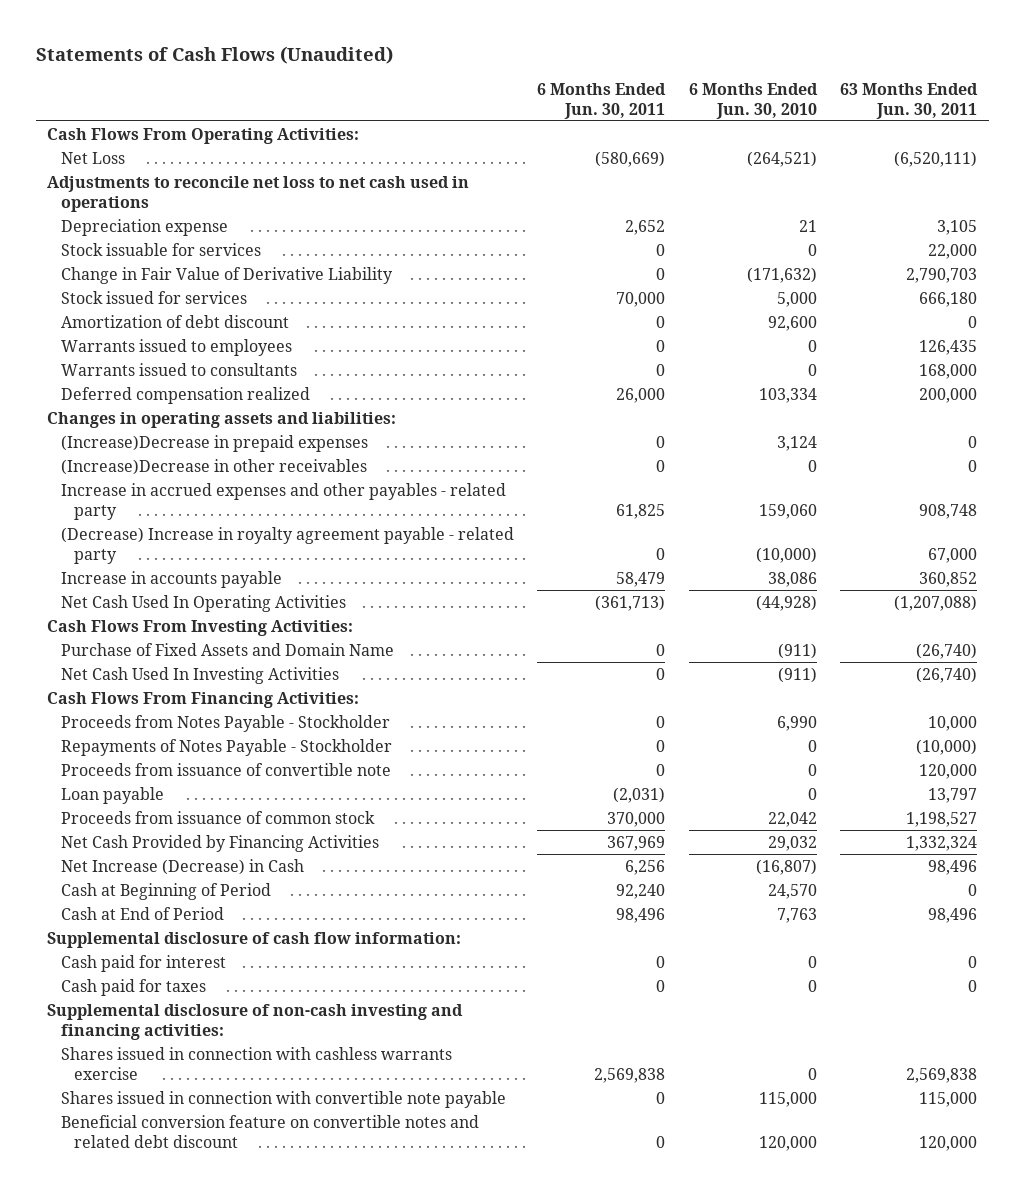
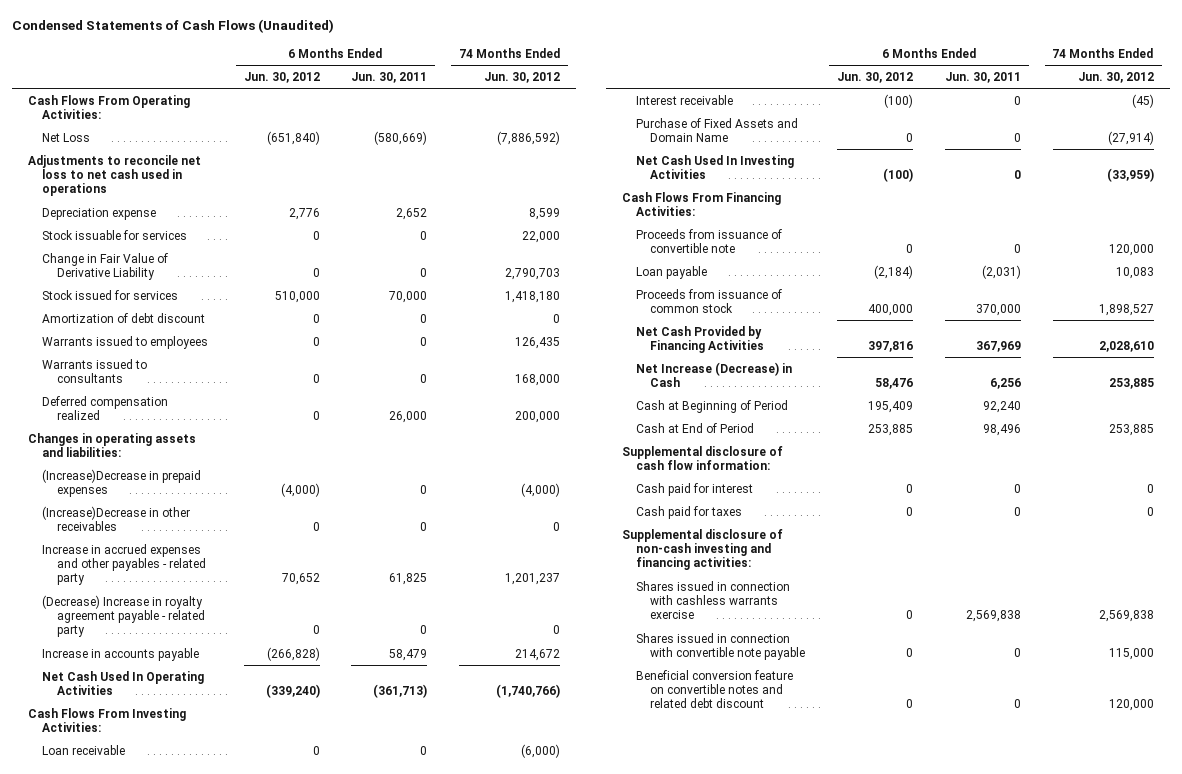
- Statements of Cash Flows (Unaudited)
+ Condensed Statements of Cash Flows (Unaudited)
- | 6 Months Ended Jun. 30, 2011 | 6 Months Ended Jun. 30, 2010 | 63 Months Ended Jun. 30, 2011
+ | 6 Months Ended Jun. 30, 2012 | 6 Months Ended Jun. 30, 2011 | 74 Months Ended Jun. 30, 2012
+ Loan receivable | 0 | 0 | (6,000)
+ Interest receivable | (100) | 0 | (45)
- Proceeds from Notes Payable - Stockholder | 0 | 6,990 | 10,000
- Repayments of Notes Payable - Stockholder | 0 | 0 | (10,000)

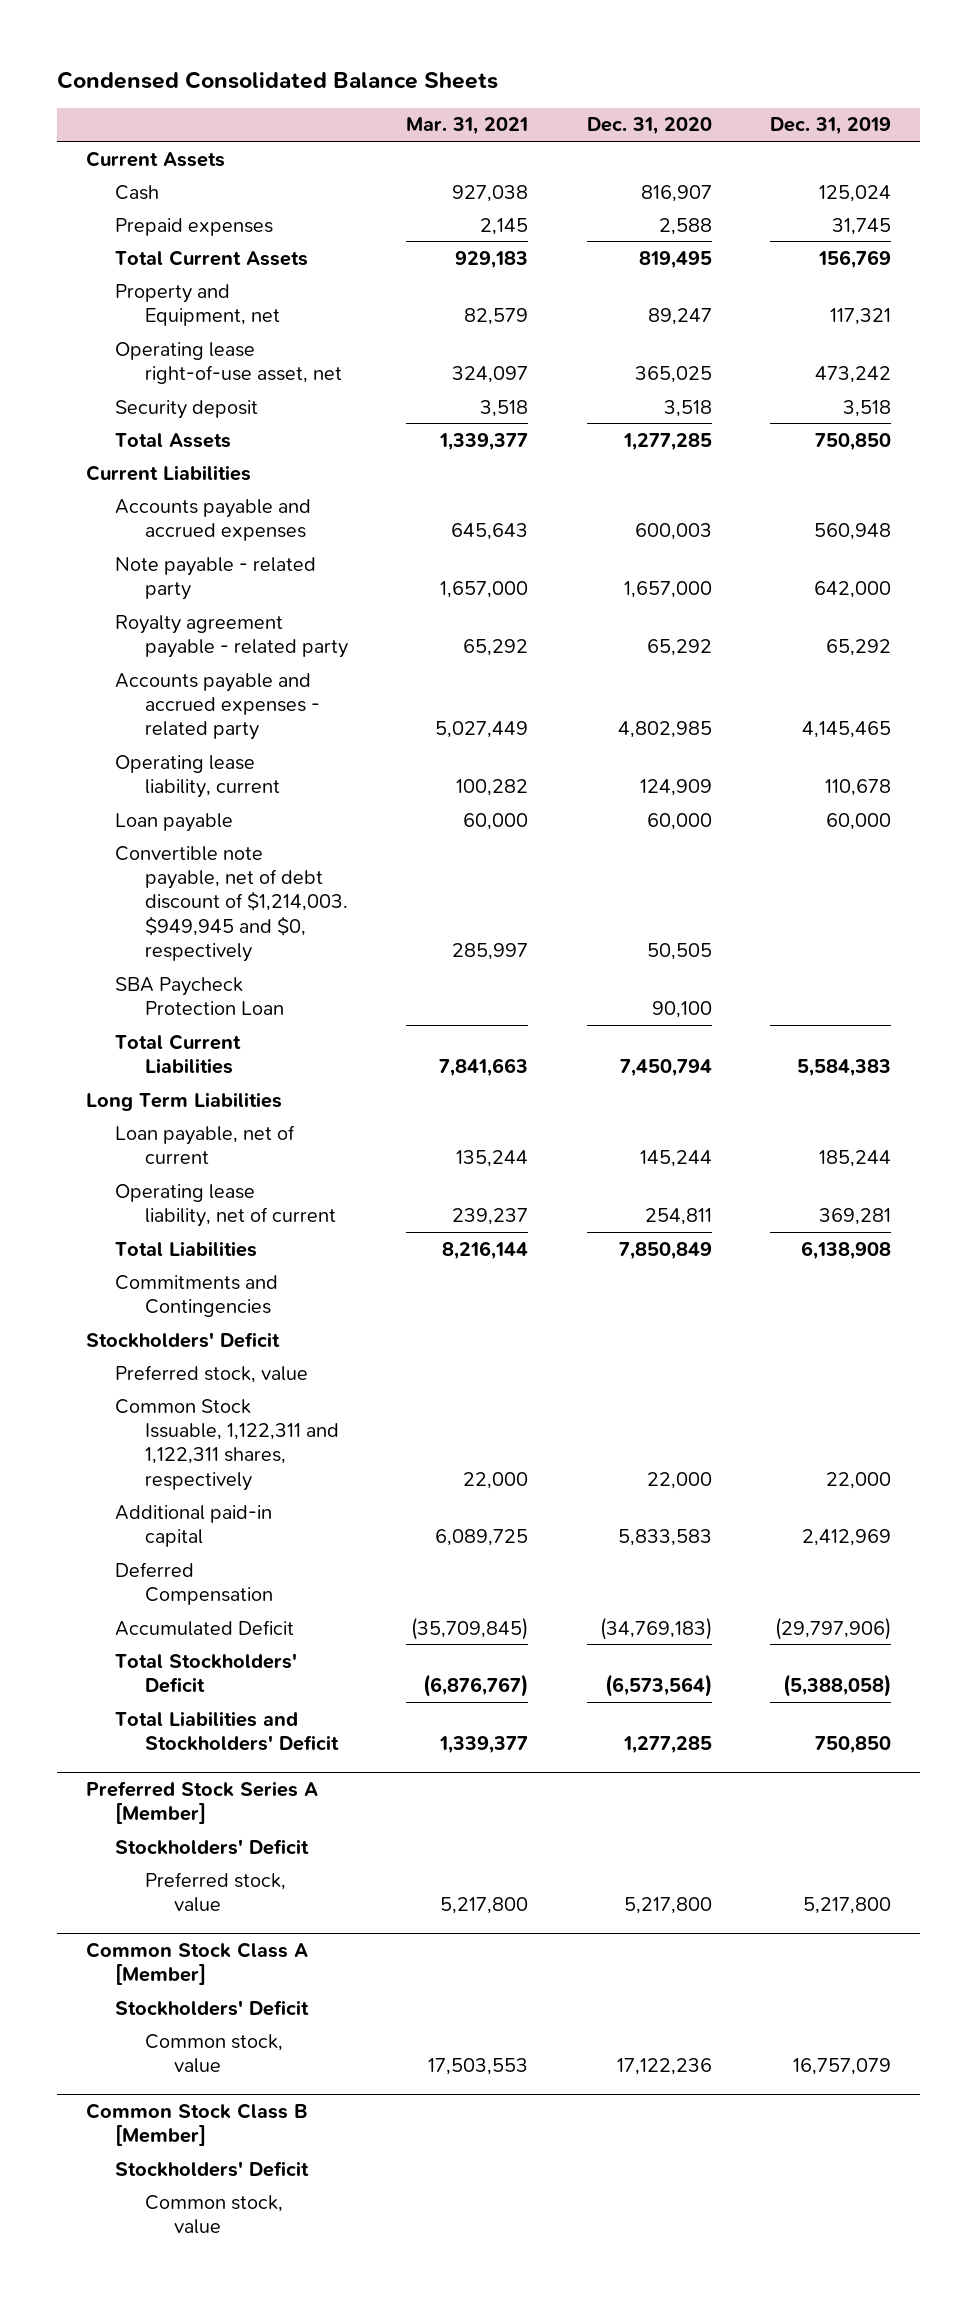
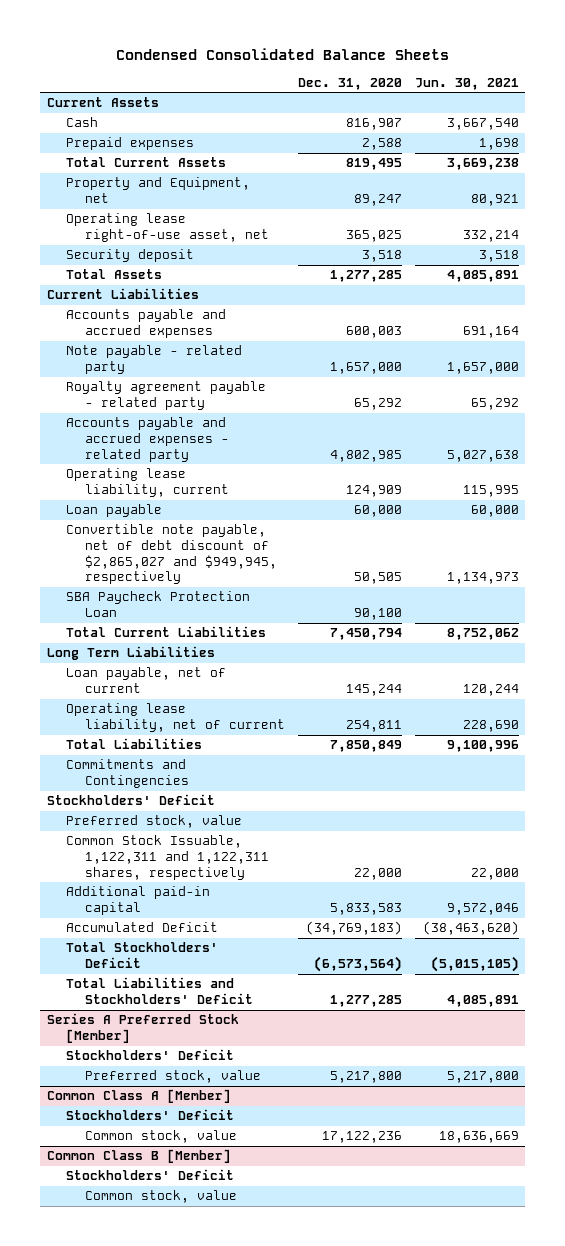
- | Mar. 31, 2021 | Dec. 31, 2020 | Dec. 31, 2019
+ | Dec. 31, 2020 | Jun. 30, 2021
- Convertible note payable, net of debt discount of $1,214,003. $949,945 and $0, respectively | 285,997 | 50,505 |
+ Convertible note payable, net of debt discount of $2,865,027 and $949,945, respectively | 50,505 | 1,134,973
- Deferred Compensation
- Preferred Stock Series A [Member]
+ Series A Preferred Stock [Member]
- Common Stock Class A [Member]
+ Common Class A [Member]
- Common Stock Class B [Member]
+ Common Class B [Member]

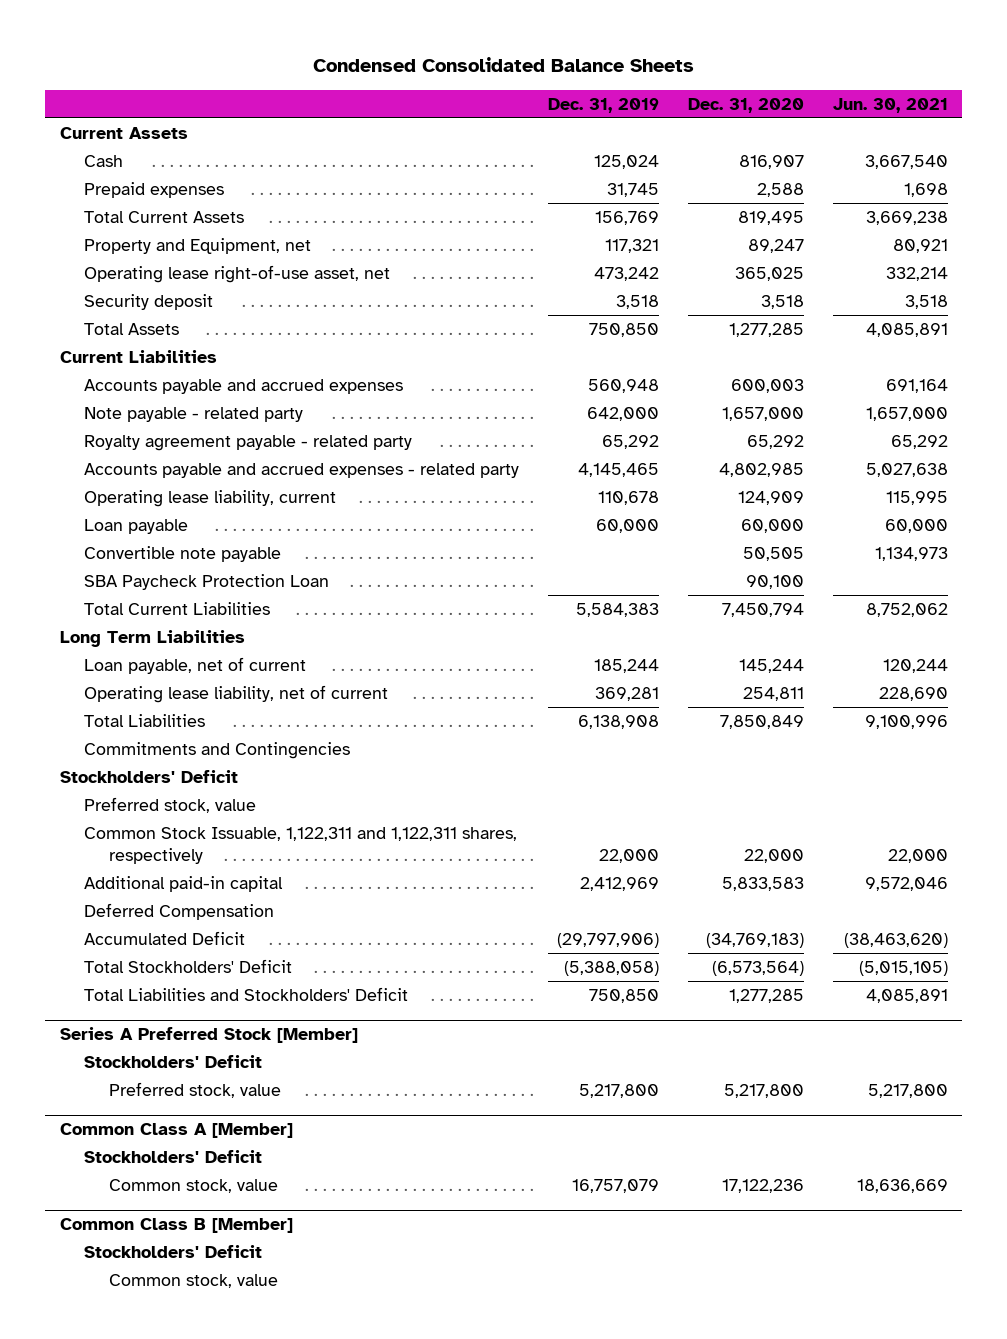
- | Dec. 31, 2020 | Jun. 30, 2021
+ | Dec. 31, 2019 | Dec. 31, 2020 | Jun. 30, 2021
- Convertible note payable, net of debt discount of $2,865,027 and $949,945, respectively | 50,505 | 1,134,973
+ Convertible note payable | | 50,505 | 1,134,973
+ Deferred Compensation

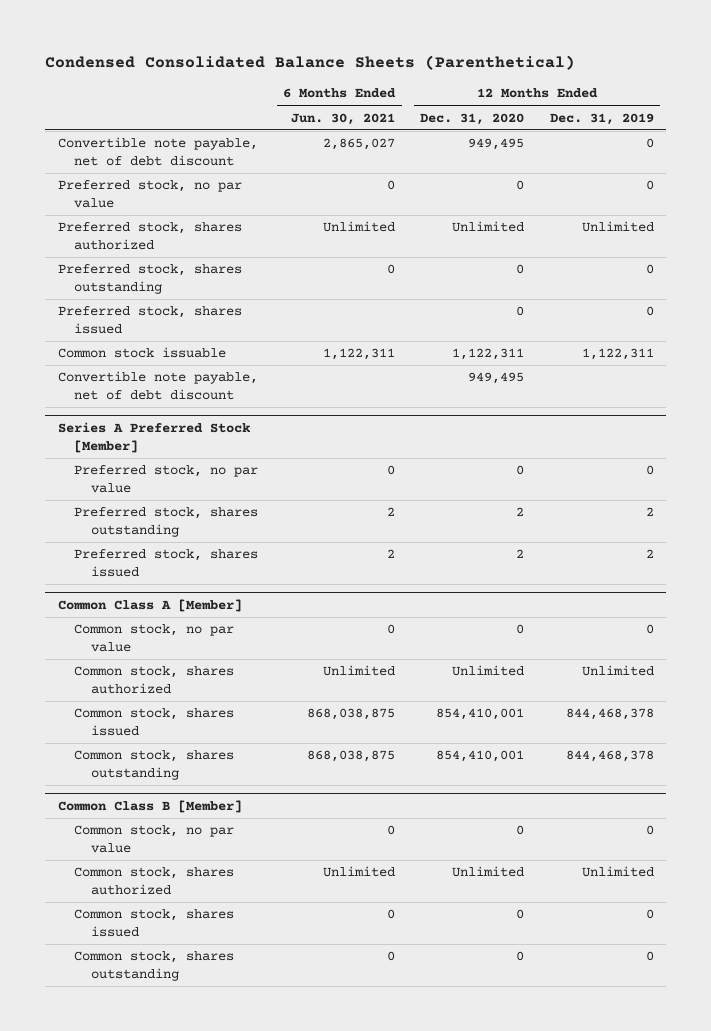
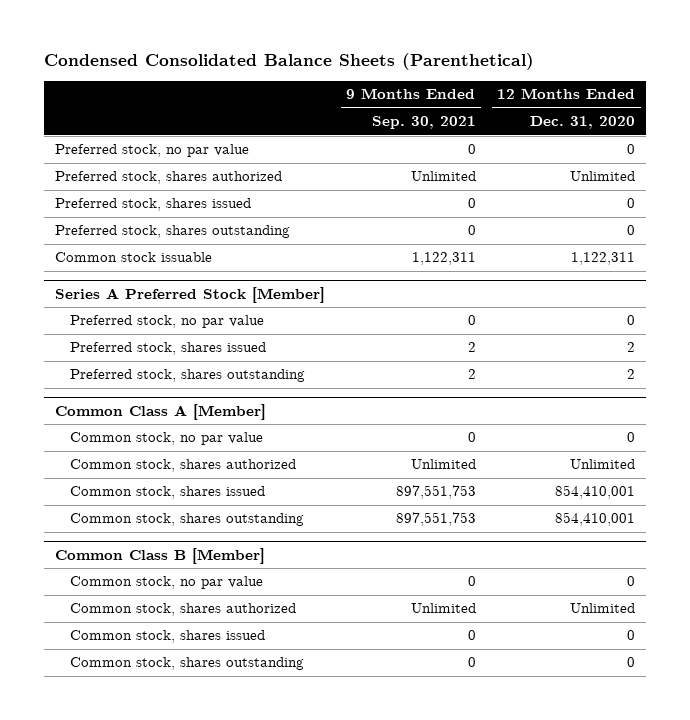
- | 6 Months Ended Jun. 30, 2021 | 12 Months Ended Dec. 31, 2020 | 12 Months Ended Dec. 31, 2019
+ | 9 Months Ended Sep. 30, 2021 | 12 Months Ended Dec. 31, 2020
- Convertible note payable, net of debt discount | 2,865,027 | 949,495 | 0
moved down: Preferred stock, shares outstanding | 0 | 0
- Convertible note payable, net of debt discount | | 949,495 |
@ Series A Preferred Stock [Member]
moved down: Preferred stock, shares outstanding | 2 | 2

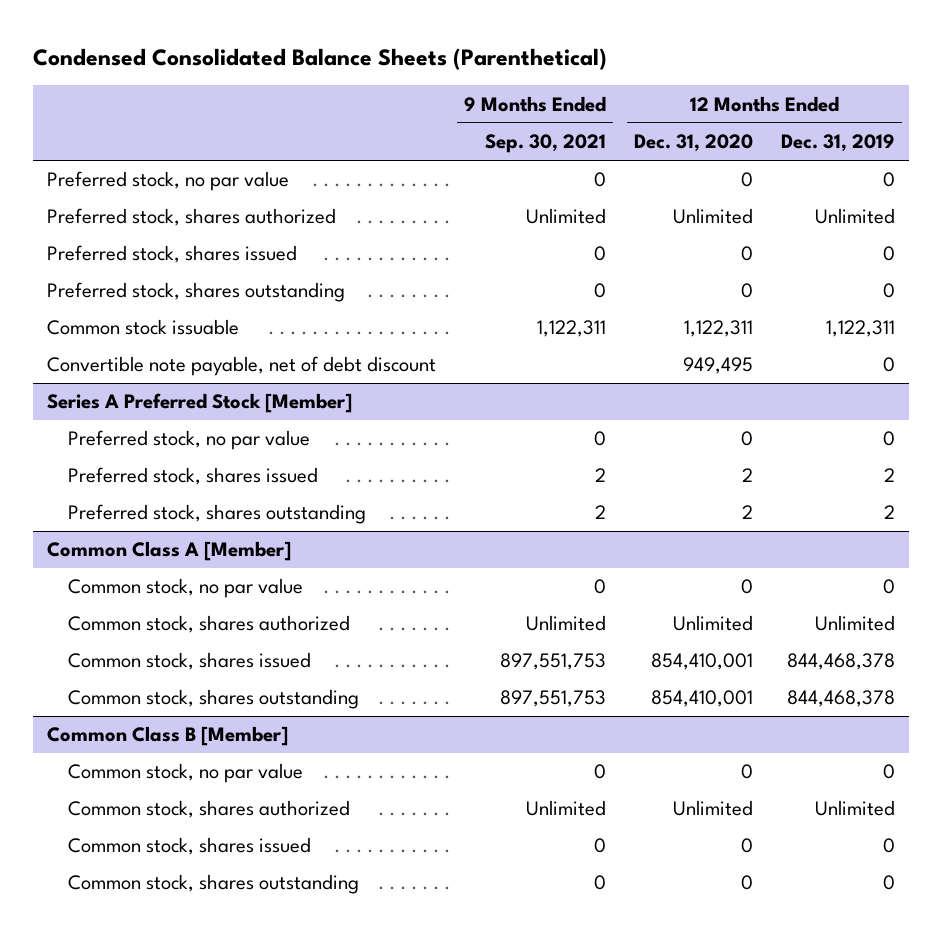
- | 9 Months Ended Sep. 30, 2021 | 12 Months Ended Dec. 31, 2020
+ | 9 Months Ended Sep. 30, 2021 | 12 Months Ended Dec. 31, 2020 | 12 Months Ended Dec. 31, 2019
+ Convertible note payable, net of debt discount | | 949,495 | 0

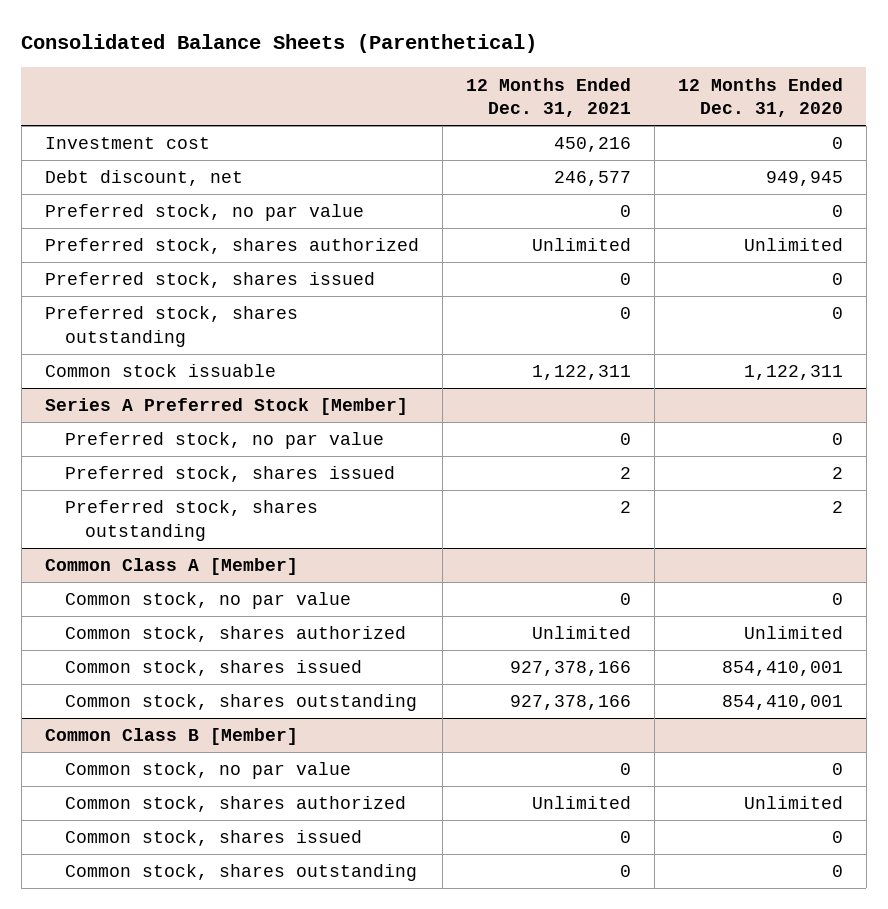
- Condensed Consolidated Balance Sheets (Parenthetical)
+ Consolidated Balance Sheets (Parenthetical)
- | 9 Months Ended Sep. 30, 2021 | 12 Months Ended Dec. 31, 2020 | 12 Months Ended Dec. 31, 2019
+ | 12 Months Ended Dec. 31, 2021 | 12 Months Ended Dec. 31, 2020
+ Investment cost | 450,216 | 0
+ Debt discount, net | 246,577 | 949,945
- Convertible note payable, net of debt discount | | 949,495 | 0

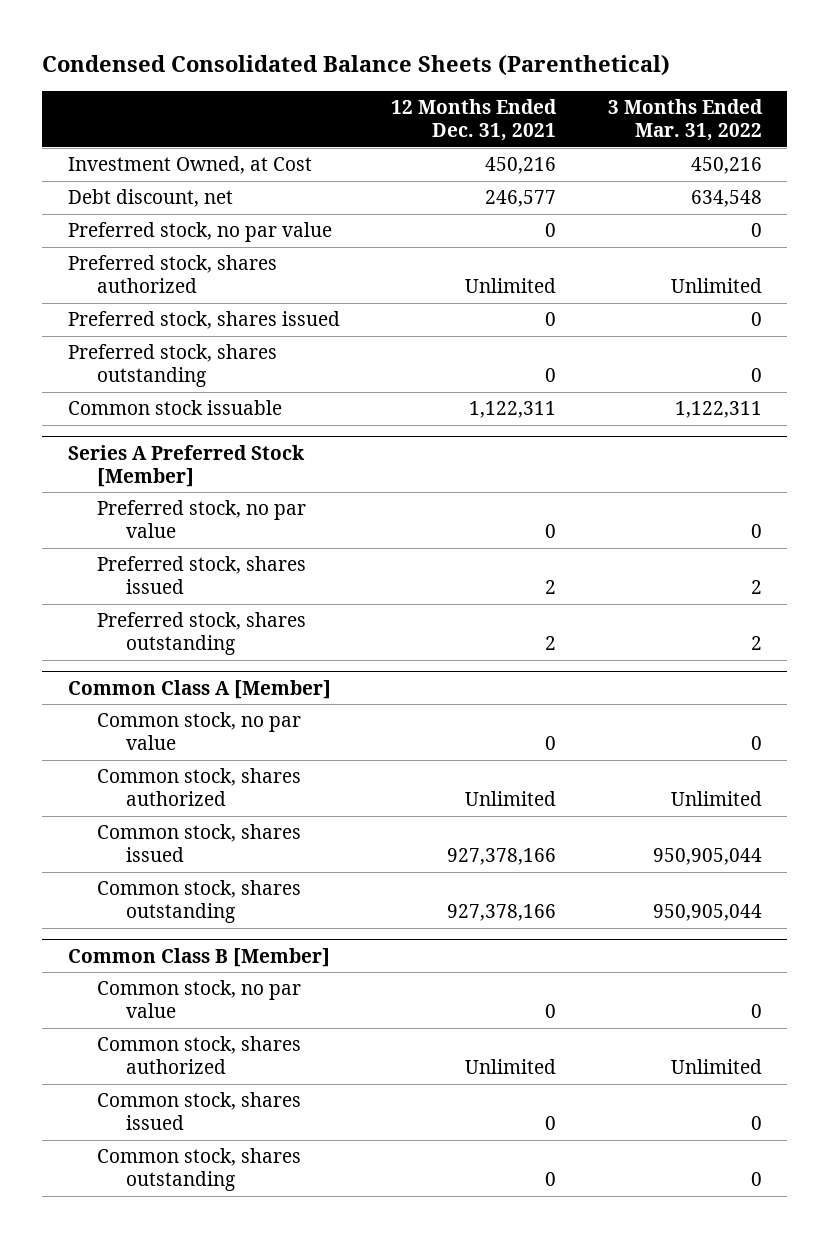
- Consolidated Balance Sheets (Parenthetical)
+ Condensed Consolidated Balance Sheets (Parenthetical)
- | 12 Months Ended Dec. 31, 2021 | 12 Months Ended Dec. 31, 2020
+ | 12 Months Ended Dec. 31, 2021 | 3 Months Ended Mar. 31, 2022
- Investment cost | 450,216 | 0
+ Investment Owned, at Cost | 450,216 | 450,216

